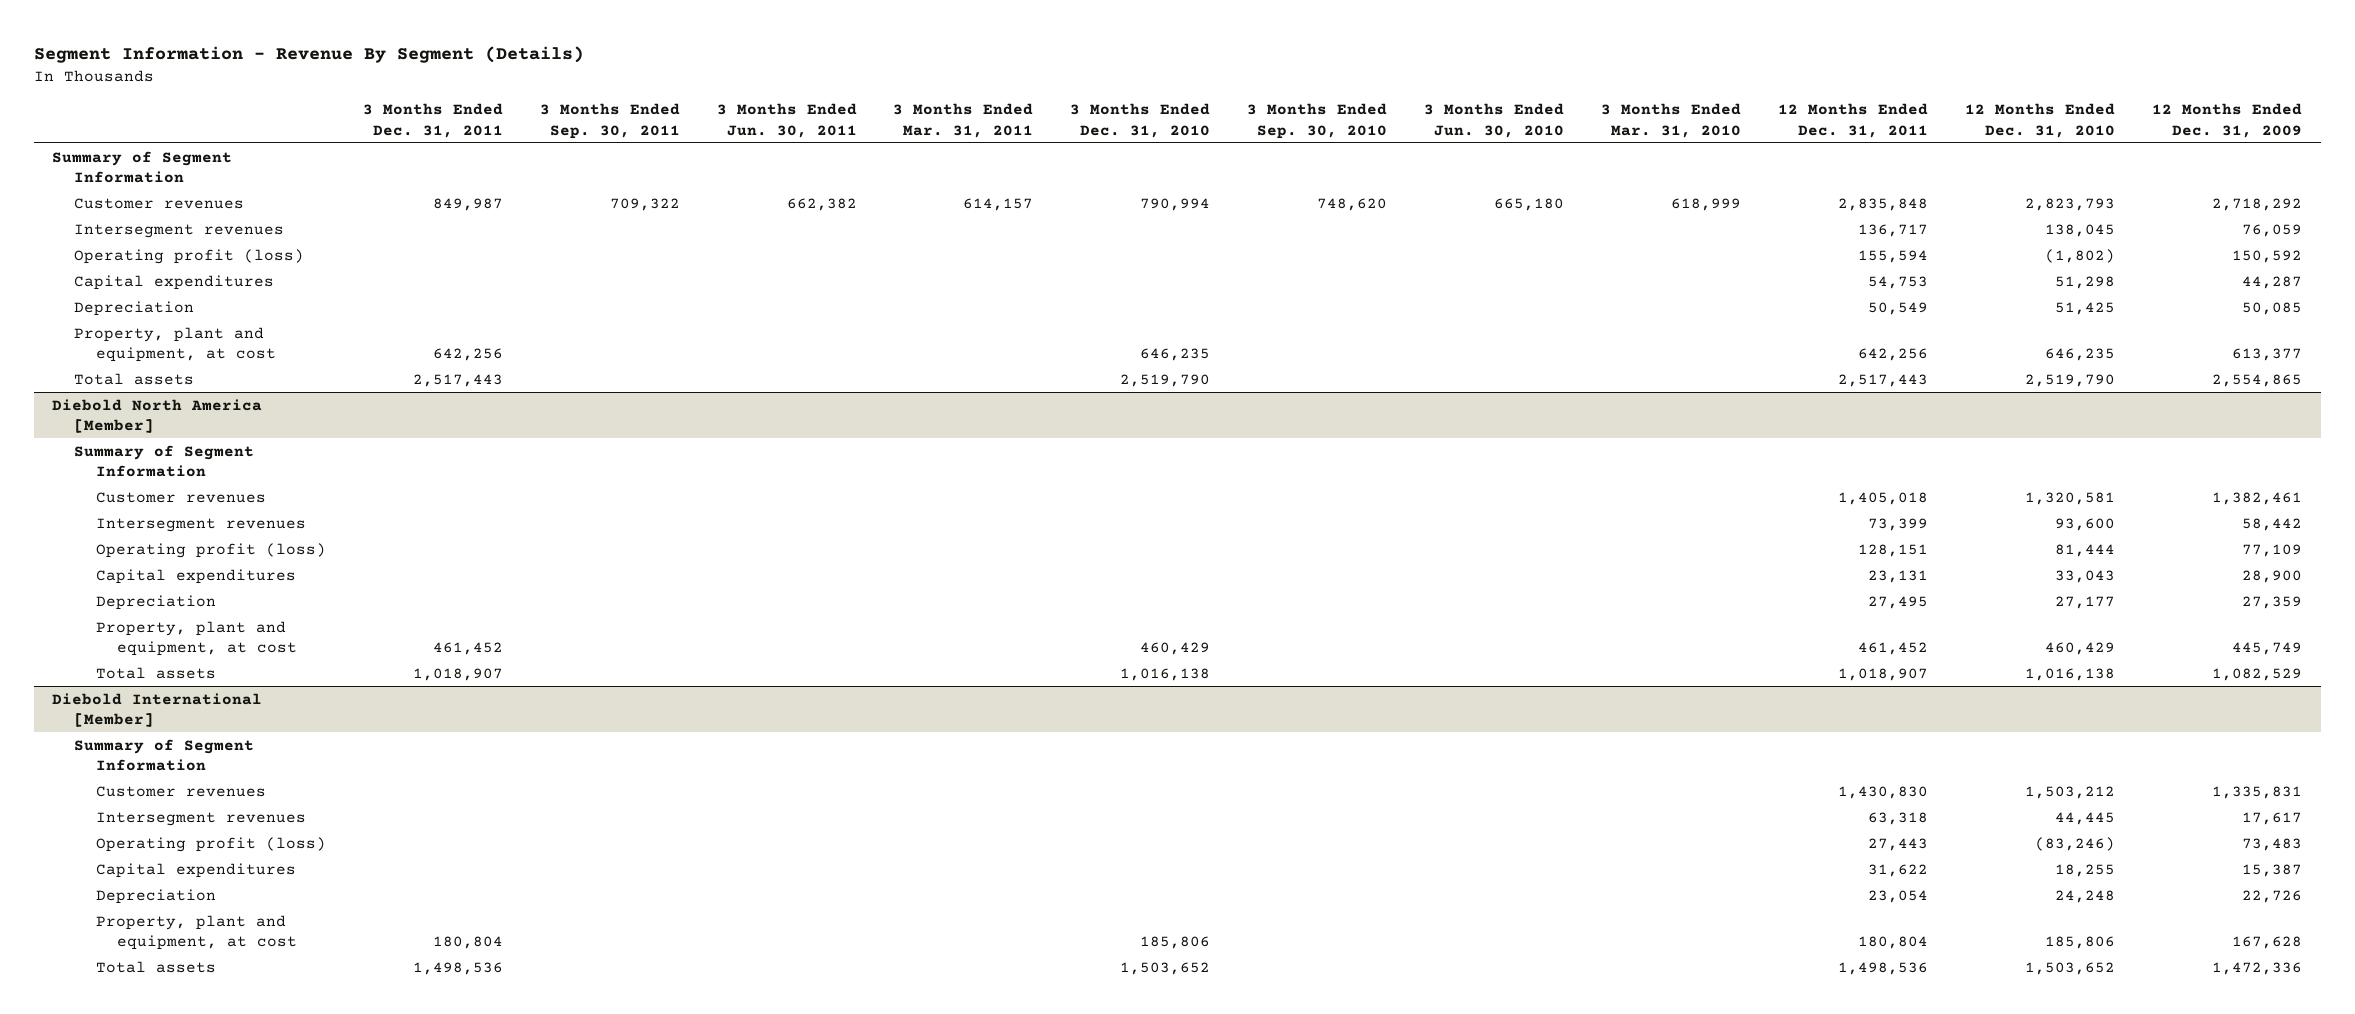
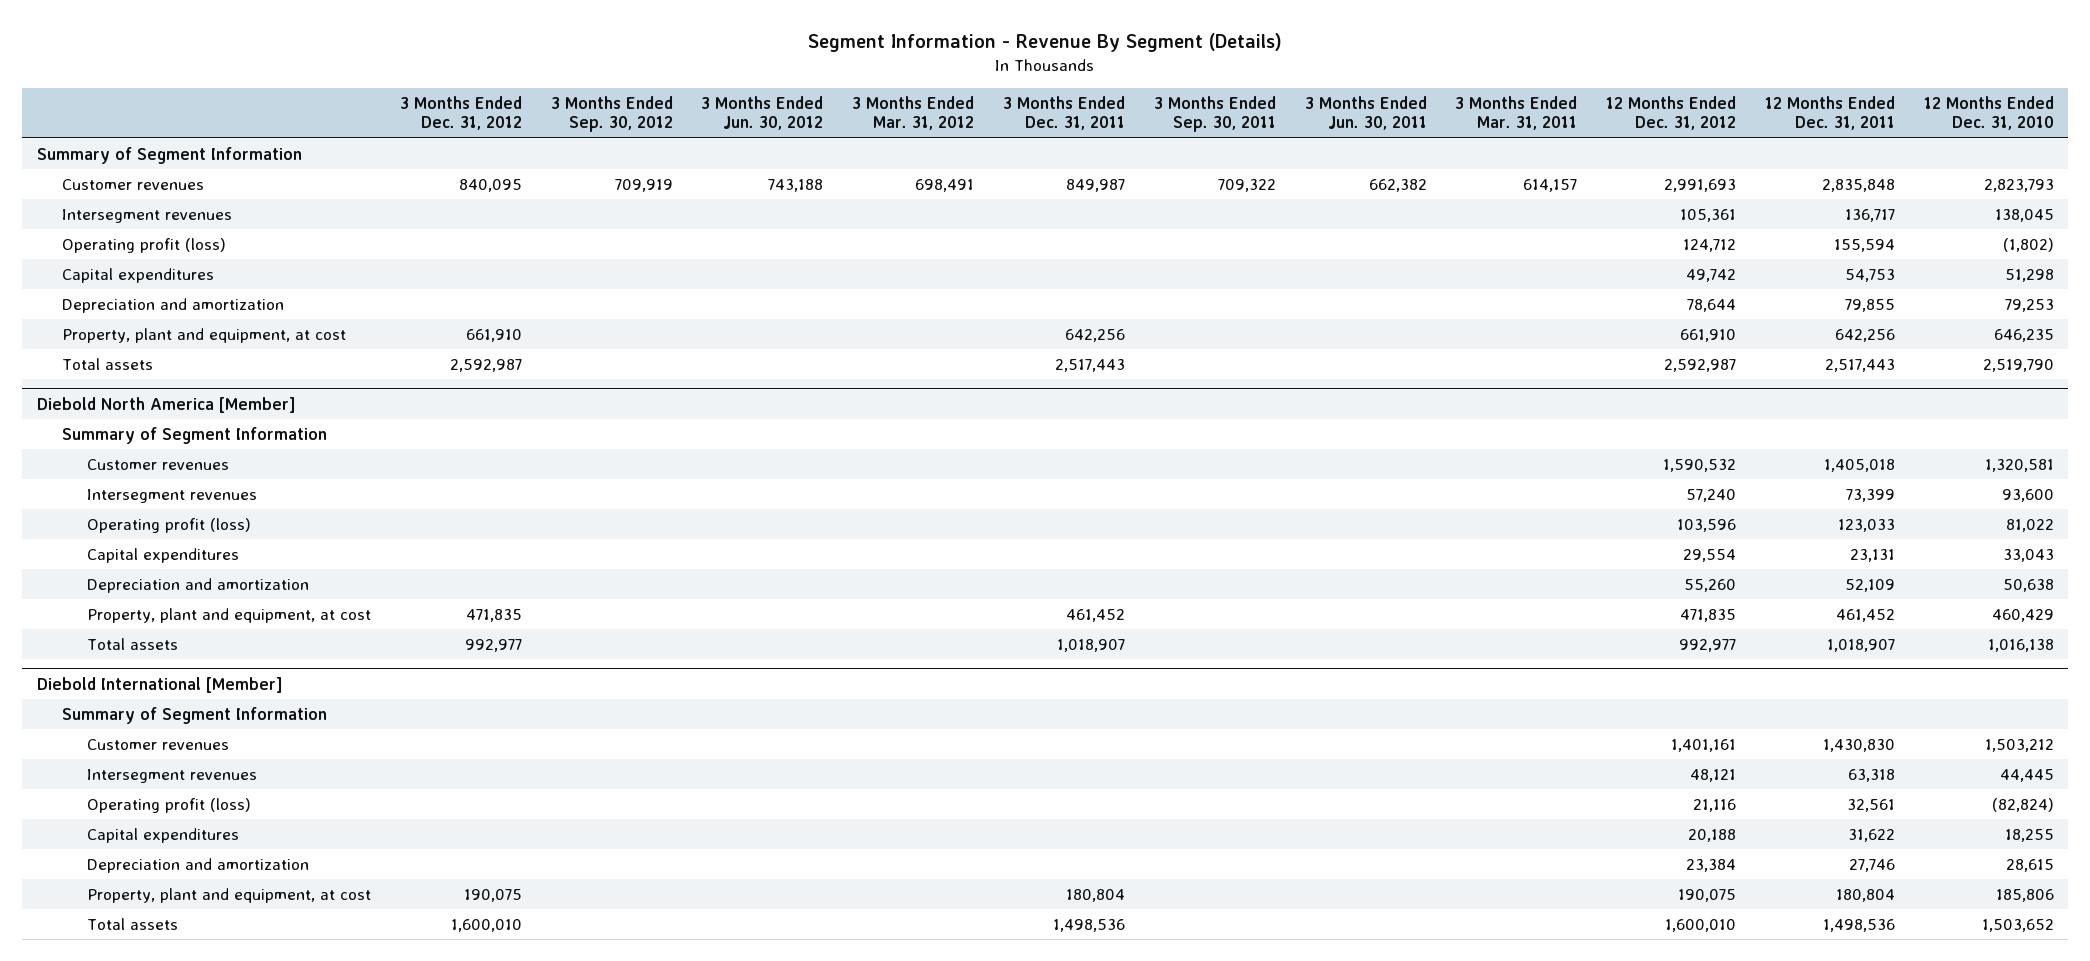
- | 3 Months Ended Dec. 31, 2011 | 3 Months Ended Sep. 30, 2011 | 3 Months Ended Jun. 30, 2011 | 3 Months Ended Mar. 31, 2011 | 3 Months Ended Dec. 31, 2010 | 3 Months Ended Sep. 30, 2010 | 3 Months Ended Jun. 30, 2010 | 3 Months Ended Mar. 31, 2010 | 12 Months Ended Dec. 31, 2011 | 12 Months Ended Dec. 31, 2010 | 12 Months Ended Dec. 31, 2009
+ | 3 Months Ended Dec. 31, 2012 | 3 Months Ended Sep. 30, 2012 | 3 Months Ended Jun. 30, 2012 | 3 Months Ended Mar. 31, 2012 | 3 Months Ended Dec. 31, 2011 | 3 Months Ended Sep. 30, 2011 | 3 Months Ended Jun. 30, 2011 | 3 Months Ended Mar. 31, 2011 | 12 Months Ended Dec. 31, 2012 | 12 Months Ended Dec. 31, 2011 | 12 Months Ended Dec. 31, 2010
- Depreciation | | | | | | | | | 50,549 | 51,425 | 50,085
+ Depreciation and amortization | | | | | | | | | 78,644 | 79,855 | 79,253
@ Diebold North America [Member]
- Operating profit (loss) | | | | | | | | | 128,151 | 81,444 | 77,109
+ Operating profit (loss) | | | | | | | | | 103,596 | 123,033 | 81,022
- Depreciation | | | | | | | | | 27,495 | 27,177 | 27,359
+ Depreciation and amortization | | | | | | | | | 55,260 | 52,109 | 50,638
@ Diebold International [Member]
- Operating profit (loss) | | | | | | | | | 27,443 | (83,246) | 73,483
+ Operating profit (loss) | | | | | | | | | 21,116 | 32,561 | (82,824)
- Depreciation | | | | | | | | | 23,054 | 24,248 | 22,726
+ Depreciation and amortization | | | | | | | | | 23,384 | 27,746 | 28,615

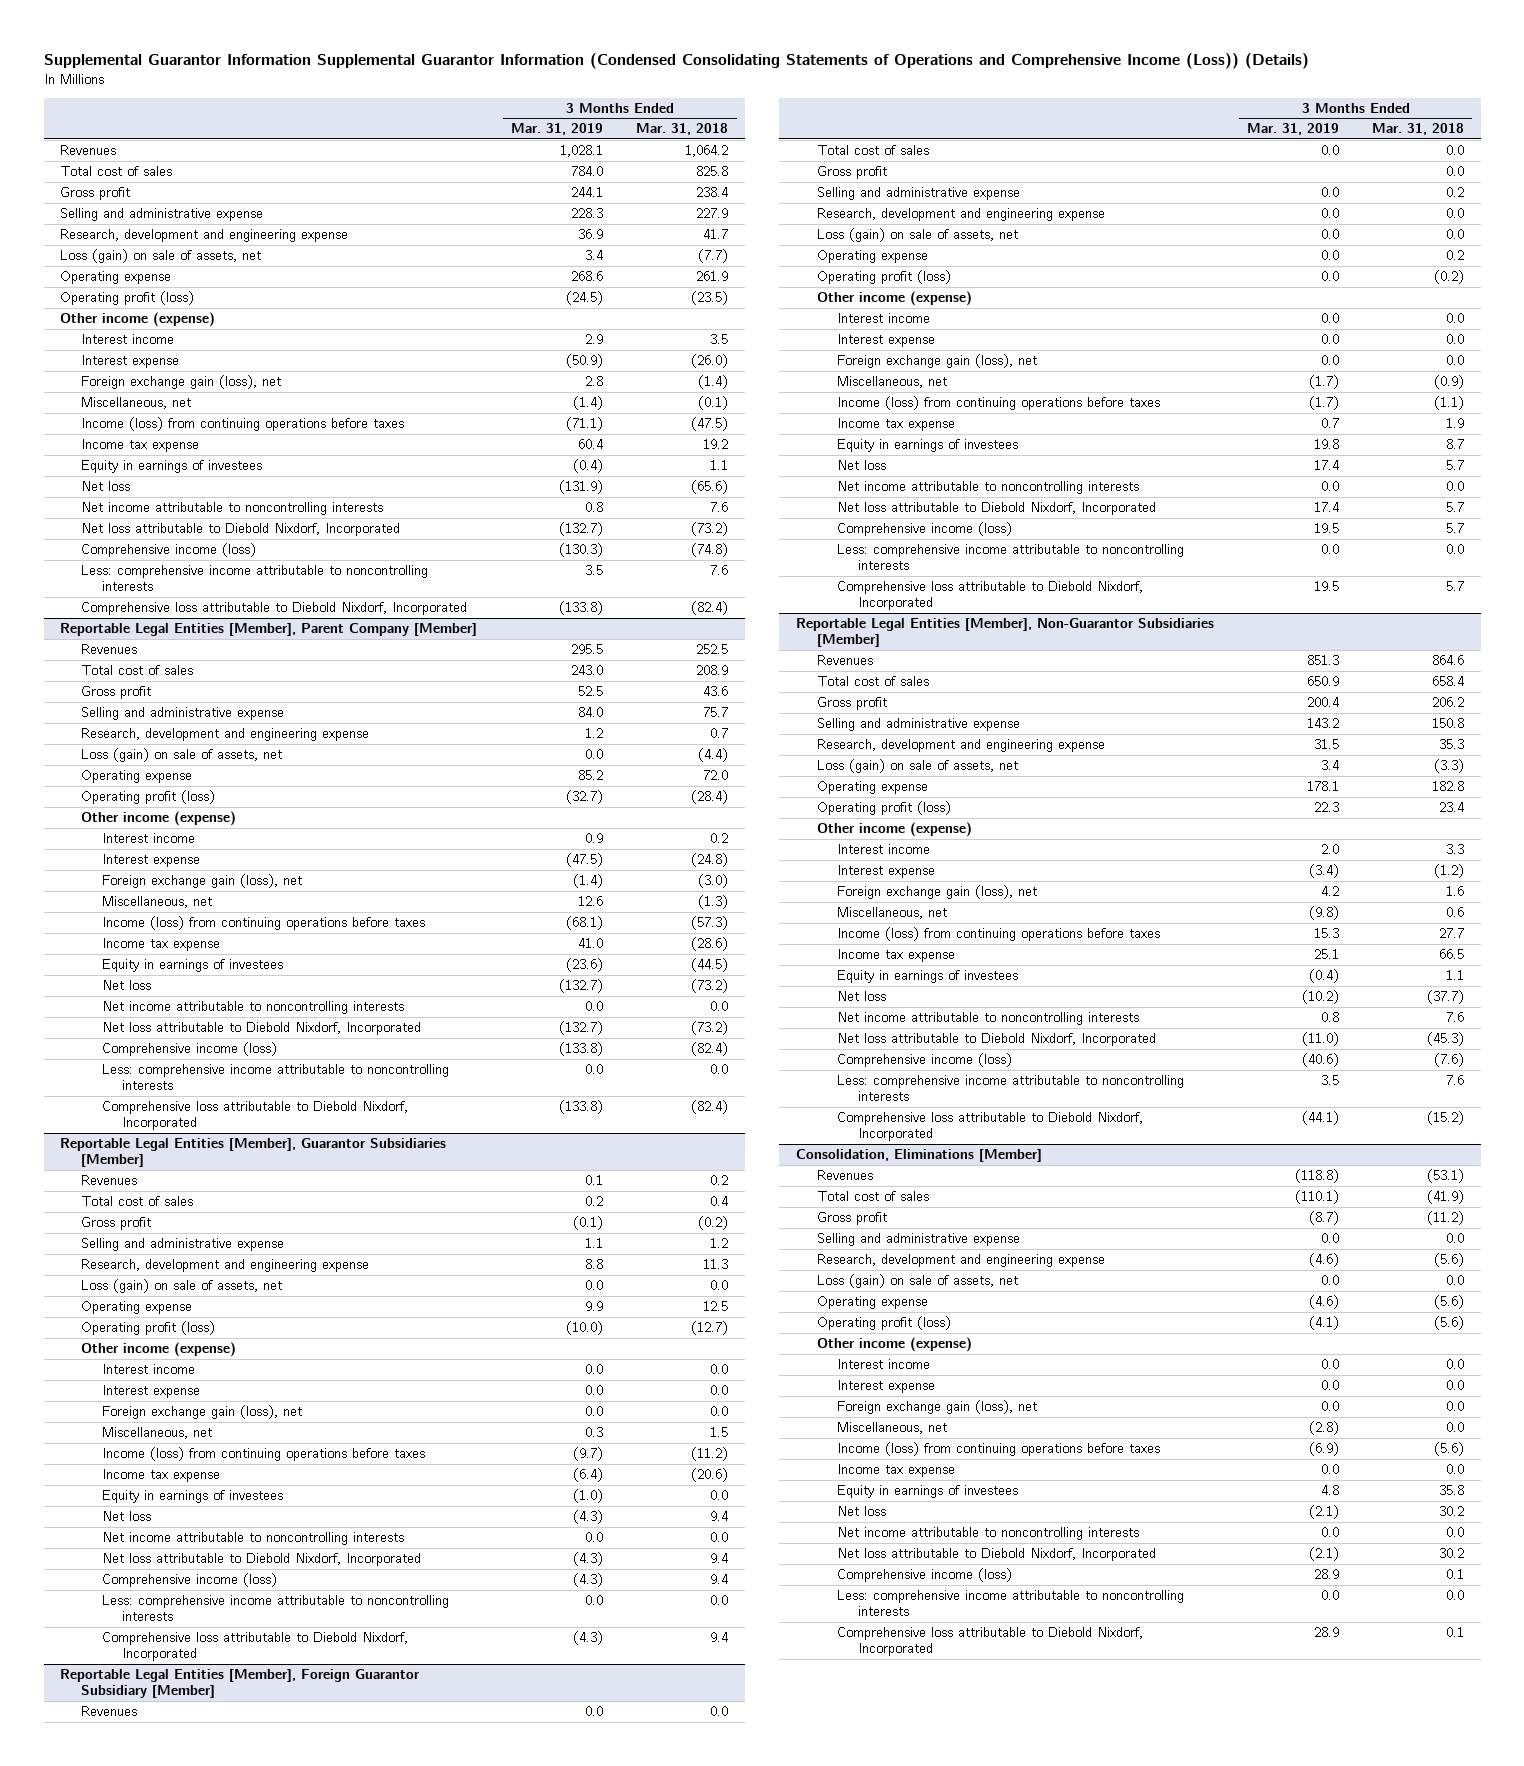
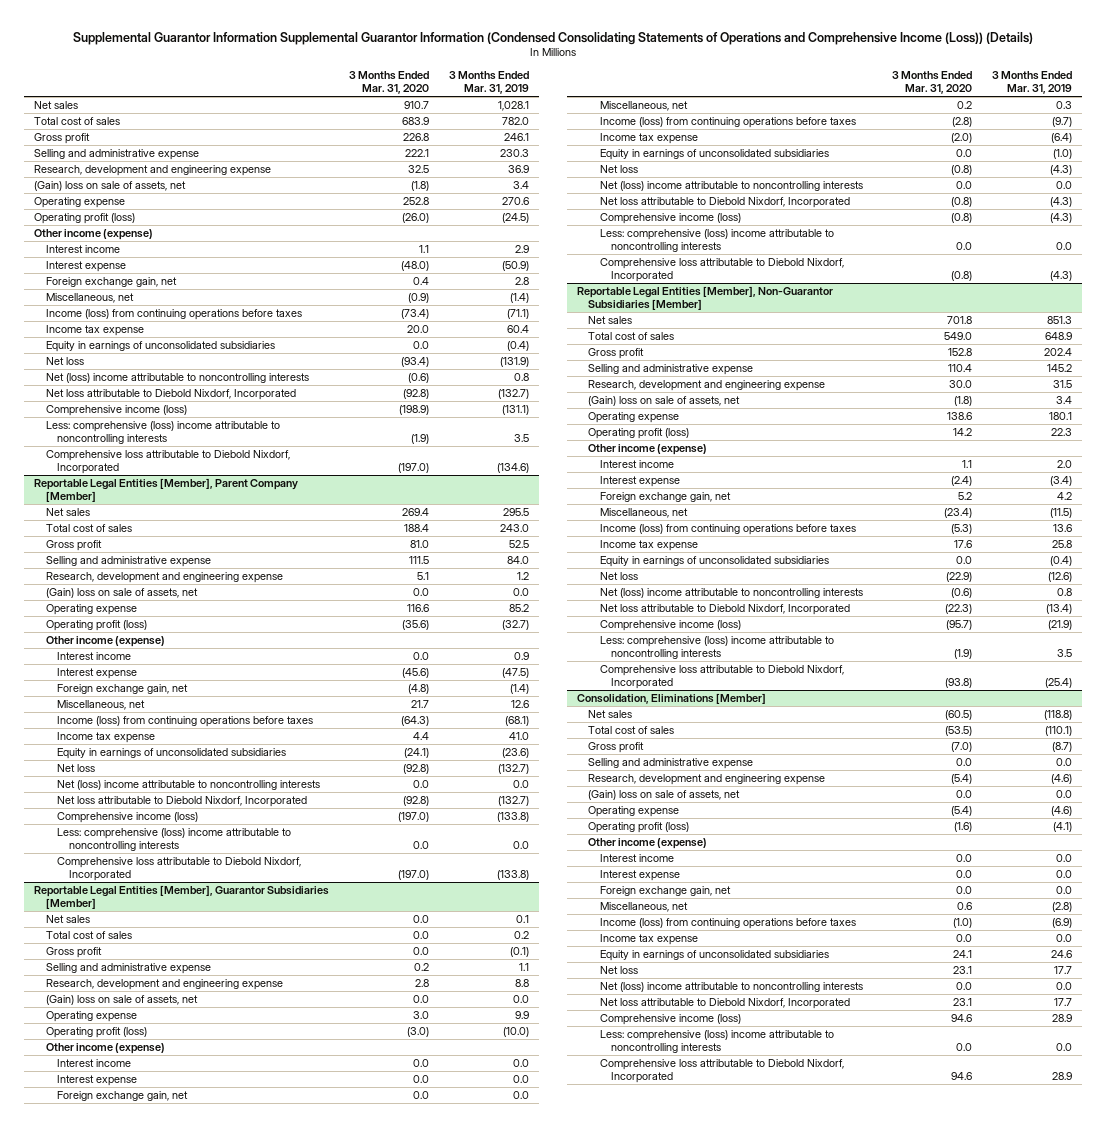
- | 3 Months Ended Mar. 31, 2019 | 3 Months Ended Mar. 31, 2018
+ | 3 Months Ended Mar. 31, 2020 | 3 Months Ended Mar. 31, 2019
- Revenues | 1,028.1 | 1,064.2
- Total cost of sales | 784.0 | 825.8
- Gross profit | 244.1 | 238.4
- Selling and administrative expense | 228.3 | 227.9
+ Net sales | 910.7 | 1,028.1
+ Total cost of sales | 683.9 | 782.0
+ Gross profit | 226.8 | 246.1
+ Selling and administrative expense | 222.1 | 230.3
- Loss (gain) on sale of assets, net | 3.4 | (7.7)
- Operating expense | 268.6 | 261.9
+ (Gain) loss on sale of assets, net | (1.8) | 3.4
+ Operating expense | 252.8 | 270.6
- Foreign exchange gain (loss), net | 2.8 | (1.4)
+ Foreign exchange gain, net | 0.4 | 2.8
- Equity in earnings of investees | (0.4) | 1.1
+ Equity in earnings of unconsolidated subsidiaries | 0.0 | (0.4)
- Net income attributable to noncontrolling interests | 0.8 | 7.6
+ Net (loss) income attributable to noncontrolling interests | (0.6) | 0.8
- Comprehensive income (loss) | (130.3) | (74.8)
- Less: comprehensive income attributable to noncontrolling interests | 3.5 | 7.6
- Comprehensive loss attributable to Diebold Nixdorf, Incorporated | (133.8) | (82.4)
+ Comprehensive income (loss) | (198.9) | (131.1)
+ Less: comprehensive (loss) income attributable to noncontrolling interests | (1.9) | 3.5
+ Comprehensive loss attributable to Diebold Nixdorf, Incorporated | (197.0) | (134.6)
@ Reportable Legal Entities [Member], Parent Company [Member]
- Revenues | 295.5 | 252.5
+ Net sales | 269.4 | 295.5
- Loss (gain) on sale of assets, net | 0.0 | (4.4)
+ (Gain) loss on sale of assets, net | 0.0 | 0.0
- Foreign exchange gain (loss), net | (1.4) | (3.0)
+ Foreign exchange gain, net | (4.8) | (1.4)
- Equity in earnings of investees | (23.6) | (44.5)
+ Equity in earnings of unconsolidated subsidiaries | (24.1) | (23.6)
- Net income attributable to noncontrolling interests | 0.0 | 0.0
+ Net (loss) income attributable to noncontrolling interests | 0.0 | 0.0
- Less: comprehensive income attributable to noncontrolling interests | 0.0 | 0.0
+ Less: comprehensive (loss) income attributable to noncontrolling interests | 0.0 | 0.0
@ Reportable Legal Entities [Member], Guarantor Subsidiaries [Member]
- Revenues | 0.1 | 0.2
+ Net sales | 0.0 | 0.1
- Loss (gain) on sale of assets, net | 0.0 | 0.0
+ (Gain) loss on sale of assets, net | 0.0 | 0.0
- Foreign exchange gain (loss), net | 0.0 | 0.0
+ Foreign exchange gain, net | 0.0 | 0.0
- Equity in earnings of investees | (1.0) | 0.0
+ Equity in earnings of unconsolidated subsidiaries | 0.0 | (1.0)
- Net income attributable to noncontrolling interests | 0.0 | 0.0
+ Net (loss) income attributable to noncontrolling interests | 0.0 | 0.0
- Less: comprehensive income attributable to noncontrolling interests | 0.0 | 0.0
+ Less: comprehensive (loss) income attributable to noncontrolling interests | 0.0 | 0.0
- Reportable Legal Entities [Member], Foreign Guarantor Subsidiary [Member]
- Revenues | 0.0 | 0.0
- Total cost of sales | 0.0 | 0.0
- Gross profit | | 0.0
- Selling and administrative expense | 0.0 | 0.2
- Research, development and engineering expense | 0.0 | 0.0
- Loss (gain) on sale of assets, net | 0.0 | 0.0
- Operating expense | 0.0 | 0.2
- Operating profit (loss) | 0.0 | (0.2)
- Other income (expense)
- Interest income | 0.0 | 0.0
- Interest expense | 0.0 | 0.0
- Foreign exchange gain (loss), net | 0.0 | 0.0
- Miscellaneous, net | (1.7) | (0.9)
- Income (loss) from continuing operations before taxes | (1.7) | (1.1)
- Income tax expense | 0.7 | 1.9
- Equity in earnings of investees | 19.8 | 8.7
- Net loss | 17.4 | 5.7
- Net income attributable to noncontrolling interests | 0.0 | 0.0
- Net loss attributable to Diebold Nixdorf, Incorporated | 17.4 | 5.7
- Comprehensive income (loss) | 19.5 | 5.7
- Less: comprehensive income attributable to noncontrolling interests | 0.0 | 0.0
- Comprehensive loss attributable to Diebold Nixdorf, Incorporated | 19.5 | 5.7
@ Reportable Legal Entities [Member], Non-Guarantor Subsidiaries [Member]
- Revenues | 851.3 | 864.6
- Total cost of sales | 650.9 | 658.4
- Gross profit | 200.4 | 206.2
- Selling and administrative expense | 143.2 | 150.8
+ Net sales | 701.8 | 851.3
+ Total cost of sales | 549.0 | 648.9
+ Gross profit | 152.8 | 202.4
+ Selling and administrative expense | 110.4 | 145.2
- Loss (gain) on sale of assets, net | 3.4 | (3.3)
- Operating expense | 178.1 | 182.8
+ (Gain) loss on sale of assets, net | (1.8) | 3.4
+ Operating expense | 138.6 | 180.1
- Foreign exchange gain (loss), net | 4.2 | 1.6
- Miscellaneous, net | (9.8) | 0.6
- Income (loss) from continuing operations before taxes | 15.3 | 27.7
- Income tax expense | 25.1 | 66.5
- Equity in earnings of investees | (0.4) | 1.1
- Net loss | (10.2) | (37.7)
- Net income attributable to noncontrolling interests | 0.8 | 7.6
- Net loss attributable to Diebold Nixdorf, Incorporated | (11.0) | (45.3)
- Comprehensive income (loss) | (40.6) | (7.6)
- Less: comprehensive income attributable to noncontrolling interests | 3.5 | 7.6
- Comprehensive loss attributable to Diebold Nixdorf, Incorporated | (44.1) | (15.2)
+ Foreign exchange gain, net | 5.2 | 4.2
+ Miscellaneous, net | (23.4) | (11.5)
+ Income (loss) from continuing operations before taxes | (5.3) | 13.6
+ Income tax expense | 17.6 | 25.8
+ Equity in earnings of unconsolidated subsidiaries | 0.0 | (0.4)
+ Net loss | (22.9) | (12.6)
+ Net (loss) income attributable to noncontrolling interests | (0.6) | 0.8
+ Net loss attributable to Diebold Nixdorf, Incorporated | (22.3) | (13.4)
+ Comprehensive income (loss) | (95.7) | (21.9)
+ Less: comprehensive (loss) income attributable to noncontrolling interests | (1.9) | 3.5
+ Comprehensive loss attributable to Diebold Nixdorf, Incorporated | (93.8) | (25.4)
@ Consolidation, Eliminations [Member]
- Revenues | (118.8) | (53.1)
+ Net sales | (60.5) | (118.8)
- Loss (gain) on sale of assets, net | 0.0 | 0.0
+ (Gain) loss on sale of assets, net | 0.0 | 0.0
- Foreign exchange gain (loss), net | 0.0 | 0.0
+ Foreign exchange gain, net | 0.0 | 0.0
- Equity in earnings of investees | 4.8 | 35.8
- Net loss | (2.1) | 30.2
- Net income attributable to noncontrolling interests | 0.0 | 0.0
- Net loss attributable to Diebold Nixdorf, Incorporated | (2.1) | 30.2
+ Equity in earnings of unconsolidated subsidiaries | 24.1 | 24.6
+ Net loss | 23.1 | 17.7
+ Net (loss) income attributable to noncontrolling interests | 0.0 | 0.0
+ Net loss attributable to Diebold Nixdorf, Incorporated | 23.1 | 17.7
- Less: comprehensive income attributable to noncontrolling interests | 0.0 | 0.0
+ Less: comprehensive (loss) income attributable to noncontrolling interests | 0.0 | 0.0

